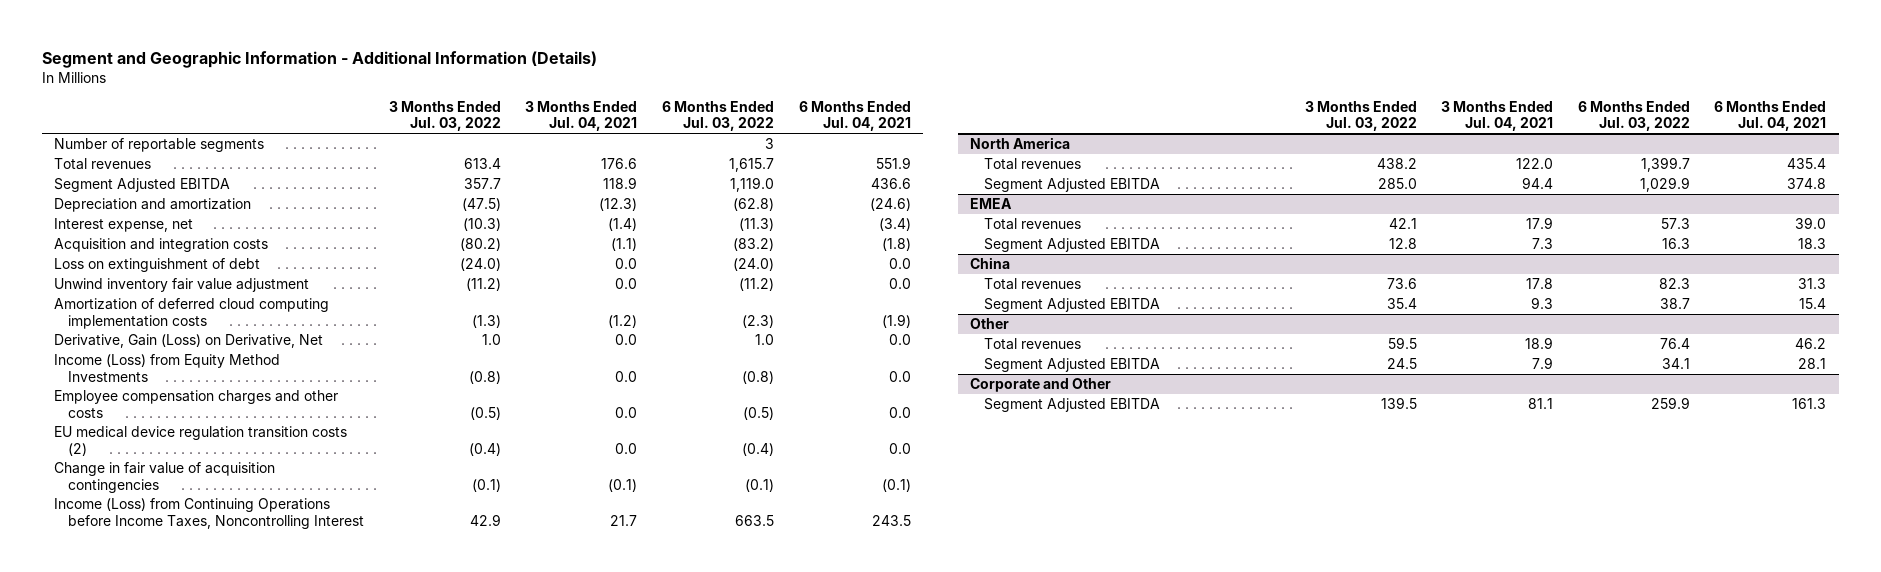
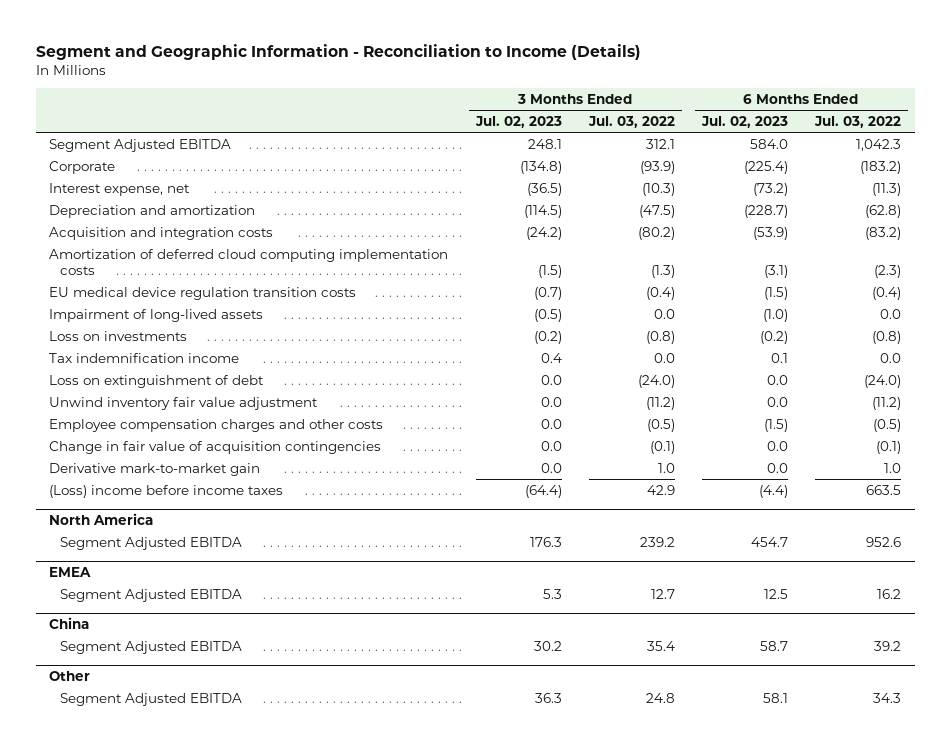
- Segment and Geographic Information - Additional Information (Details)
+ Segment and Geographic Information - Reconciliation to Income (Details)
- | 3 Months Ended Jul. 03, 2022 | 3 Months Ended Jul. 04, 2021 | 6 Months Ended Jul. 03, 2022 | 6 Months Ended Jul. 04, 2021
+ | 3 Months Ended Jul. 02, 2023 | 3 Months Ended Jul. 03, 2022 | 6 Months Ended Jul. 02, 2023 | 6 Months Ended Jul. 03, 2022
- Number of reportable segments | | | 3 |
- Total revenues | 613.4 | 176.6 | 1,615.7 | 551.9
- Segment Adjusted EBITDA | 357.7 | 118.9 | 1,119.0 | 436.6
+ Segment Adjusted EBITDA | 248.1 | 312.1 | 584.0 | 1,042.3
+ Corporate | (134.8) | (93.9) | (225.4) | (183.2)
moved down: Depreciation and amortization | (114.5) | (47.5) | (228.7) | (62.8)
moved up: Amortization of deferred cloud computing implementation costs | (1.5) | (1.3) | (3.1) | (2.3)
+ EU medical device regulation transition costs | (0.7) | (0.4) | (1.5) | (0.4)
+ Impairment of long-lived assets | (0.5) | 0.0 | (1.0) | 0.0
+ Loss on investments | (0.2) | (0.8) | (0.2) | (0.8)
+ Tax indemnification income | 0.4 | 0.0 | 0.1 | 0.0
- Derivative, Gain (Loss) on Derivative, Net | 1.0 | 0.0 | 1.0 | 0.0
- Income (Loss) from Equity Method Investments | (0.8) | 0.0 | (0.8) | 0.0
- EU medical device regulation transition costs (2) | (0.4) | 0.0 | (0.4) | 0.0
- Income (Loss) from Continuing Operations before Income Taxes, Noncontrolling Interest | 42.9 | 21.7 | 663.5 | 243.5
+ Derivative mark-to-market gain | 0.0 | 1.0 | 0.0 | 1.0
+ (Loss) income before income taxes | (64.4) | 42.9 | (4.4) | 663.5
@ North America
- Total revenues | 438.2 | 122.0 | 1,399.7 | 435.4
- Segment Adjusted EBITDA | 285.0 | 94.4 | 1,029.9 | 374.8
+ Segment Adjusted EBITDA | 176.3 | 239.2 | 454.7 | 952.6
@ EMEA
- Total revenues | 42.1 | 17.9 | 57.3 | 39.0
- Segment Adjusted EBITDA | 12.8 | 7.3 | 16.3 | 18.3
+ Segment Adjusted EBITDA | 5.3 | 12.7 | 12.5 | 16.2
@ China
- Total revenues | 73.6 | 17.8 | 82.3 | 31.3
- Segment Adjusted EBITDA | 35.4 | 9.3 | 38.7 | 15.4
+ Segment Adjusted EBITDA | 30.2 | 35.4 | 58.7 | 39.2
@ Other
- Total revenues | 59.5 | 18.9 | 76.4 | 46.2
- Segment Adjusted EBITDA | 24.5 | 7.9 | 34.1 | 28.1
- Corporate and Other
- Segment Adjusted EBITDA | 139.5 | 81.1 | 259.9 | 161.3
@ Other
+ Segment Adjusted EBITDA | 36.3 | 24.8 | 58.1 | 34.3

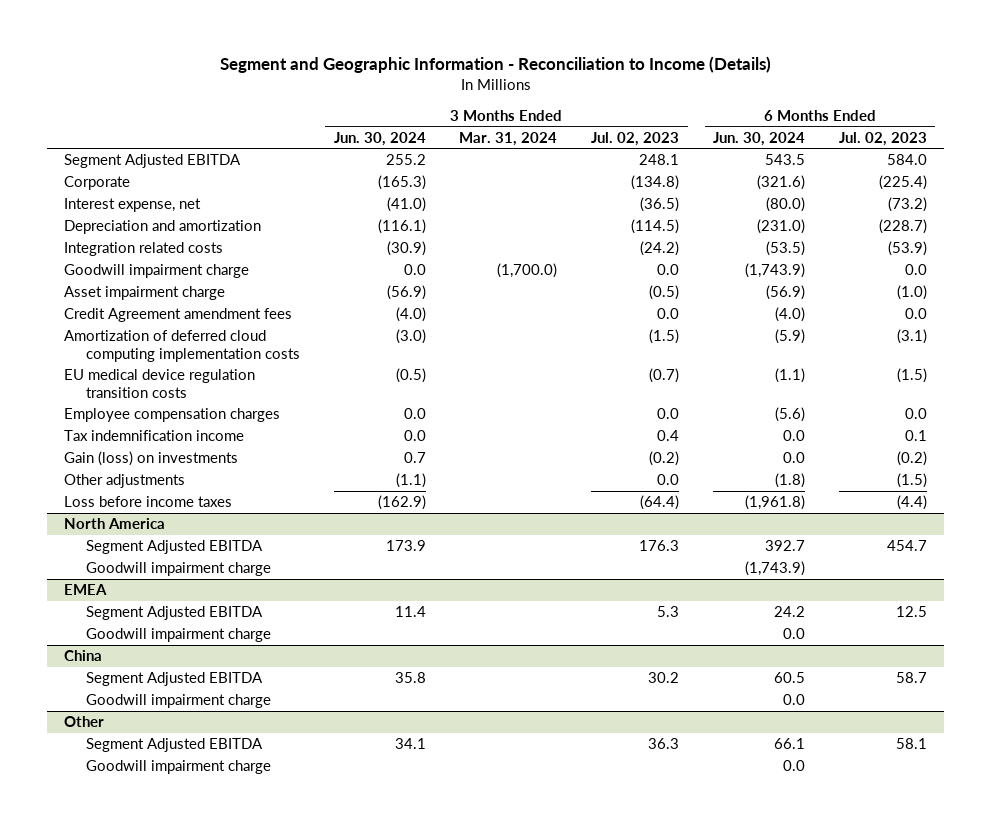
- | 3 Months Ended Jul. 02, 2023 | 3 Months Ended Jul. 03, 2022 | 6 Months Ended Jul. 02, 2023 | 6 Months Ended Jul. 03, 2022
+ | 3 Months Ended Jun. 30, 2024 | 3 Months Ended Mar. 31, 2024 | 3 Months Ended Jul. 02, 2023 | 6 Months Ended Jun. 30, 2024 | 6 Months Ended Jul. 02, 2023
- Acquisition and integration costs | (24.2) | (80.2) | (53.9) | (83.2)
+ Integration related costs | (30.9) | | (24.2) | (53.5) | (53.9)
+ Goodwill impairment charge | 0.0 | (1,700.0) | 0.0 | (1,743.9) | 0.0
+ Asset impairment charge | (56.9) | | (0.5) | (56.9) | (1.0)
+ Credit Agreement amendment fees | (4.0) | | 0.0 | (4.0) | 0.0
- Impairment of long-lived assets | (0.5) | 0.0 | (1.0) | 0.0
- Loss on investments | (0.2) | (0.8) | (0.2) | (0.8)
+ Employee compensation charges | 0.0 | | 0.0 | (5.6) | 0.0
- Loss on extinguishment of debt | 0.0 | (24.0) | 0.0 | (24.0)
- Unwind inventory fair value adjustment | 0.0 | (11.2) | 0.0 | (11.2)
- Employee compensation charges and other costs | 0.0 | (0.5) | (1.5) | (0.5)
- Change in fair value of acquisition contingencies | 0.0 | (0.1) | 0.0 | (0.1)
- Derivative mark-to-market gain | 0.0 | 1.0 | 0.0 | 1.0
- (Loss) income before income taxes | (64.4) | 42.9 | (4.4) | 663.5
+ Gain (loss) on investments | 0.7 | | (0.2) | 0.0 | (0.2)
+ Other adjustments | (1.1) | | 0.0 | (1.8) | (1.5)
+ Loss before income taxes | (162.9) | | (64.4) | (1,961.8) | (4.4)
@ North America
+ Goodwill impairment charge | | | | (1,743.9) |
@ EMEA
+ Goodwill impairment charge | | | | 0.0 |
@ China
+ Goodwill impairment charge | | | | 0.0 |
@ Other
+ Goodwill impairment charge | | | | 0.0 |

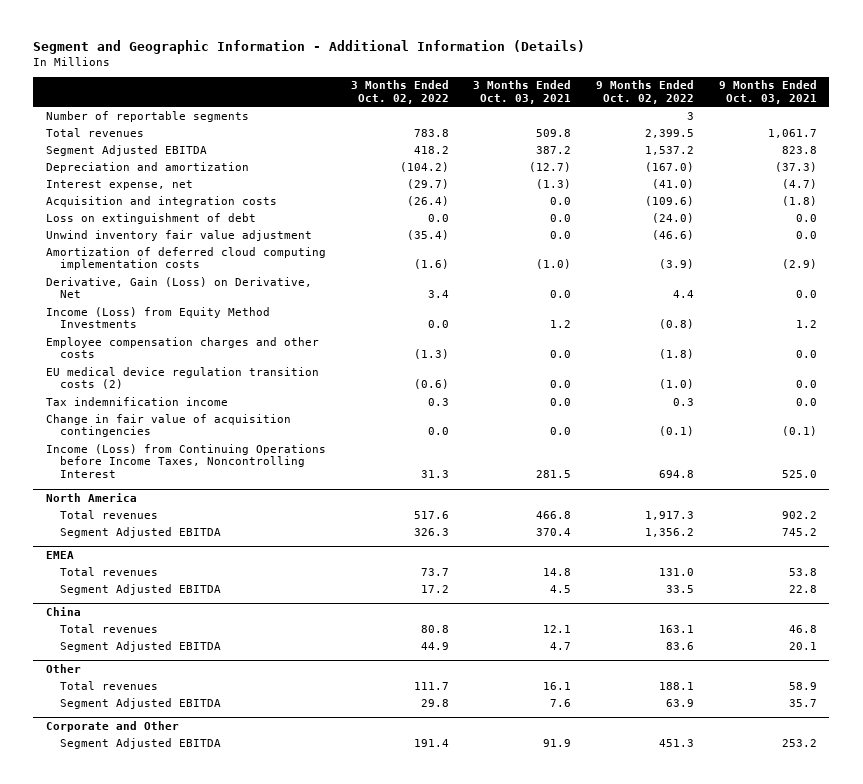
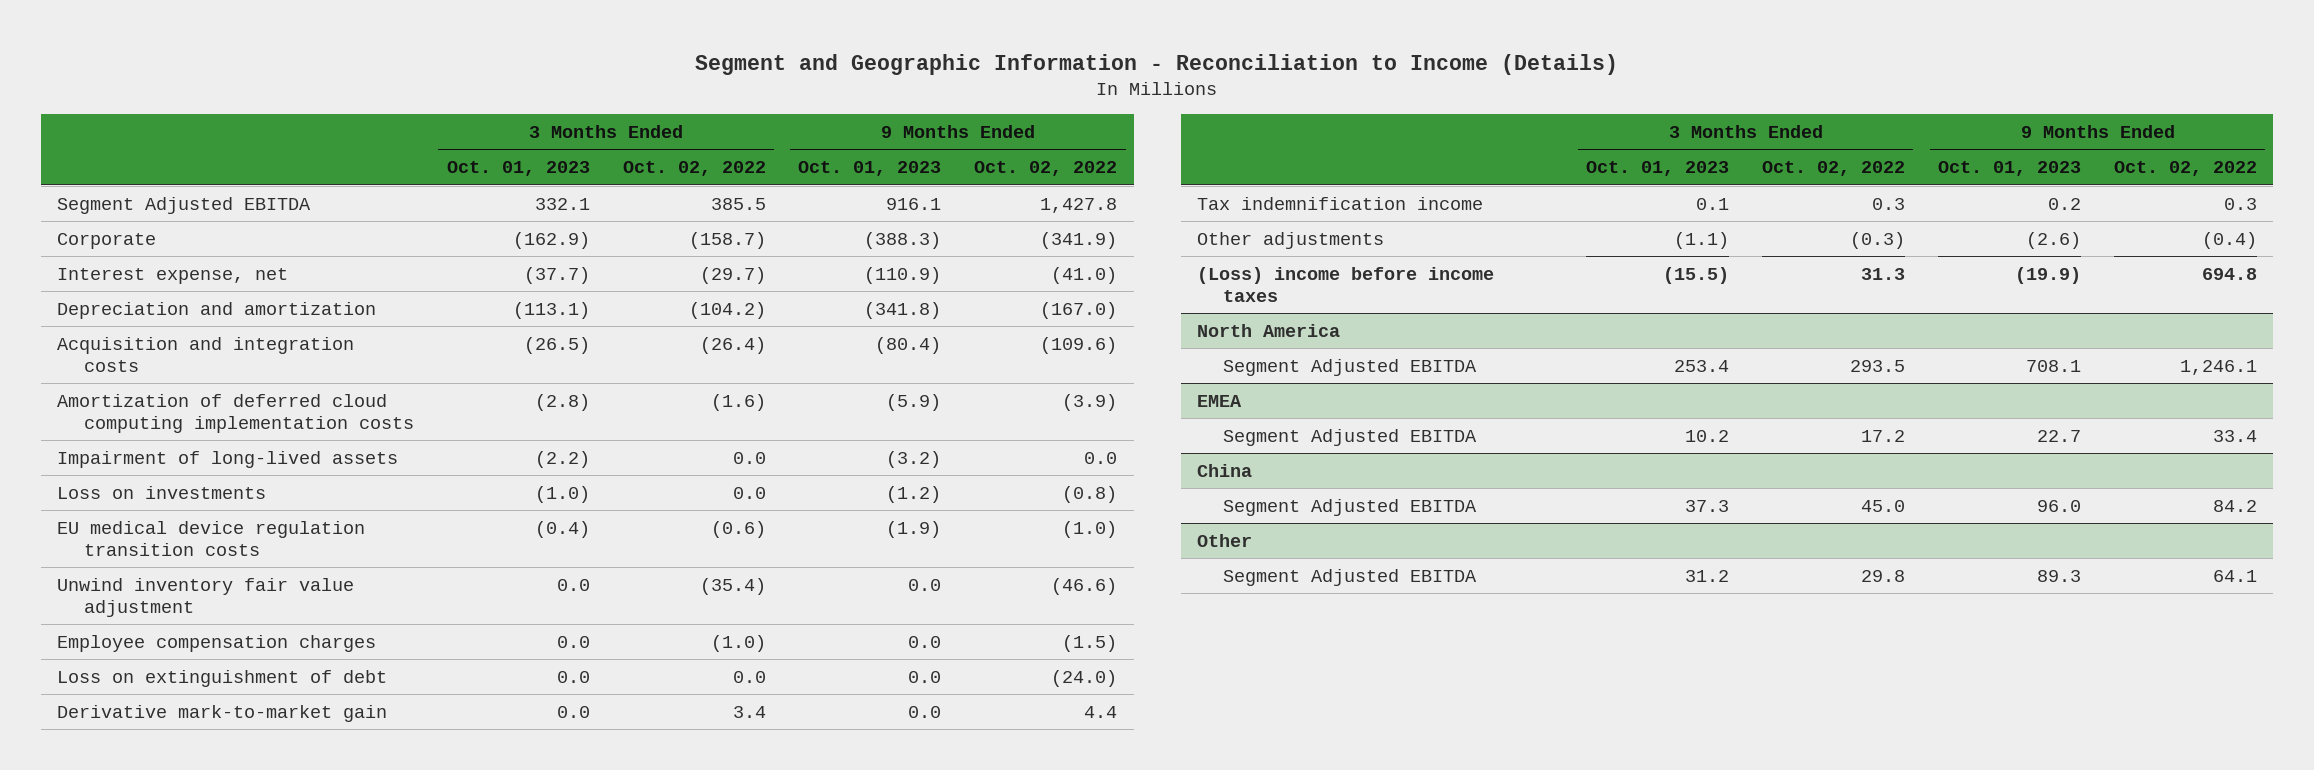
- Segment and Geographic Information - Additional Information (Details)
+ Segment and Geographic Information - Reconciliation to Income (Details)
- | 3 Months Ended Oct. 02, 2022 | 3 Months Ended Oct. 03, 2021 | 9 Months Ended Oct. 02, 2022 | 9 Months Ended Oct. 03, 2021
+ | 3 Months Ended Oct. 01, 2023 | 3 Months Ended Oct. 02, 2022 | 9 Months Ended Oct. 01, 2023 | 9 Months Ended Oct. 02, 2022
- Number of reportable segments | | | 3 |
- Total revenues | 783.8 | 509.8 | 2,399.5 | 1,061.7
- Segment Adjusted EBITDA | 418.2 | 387.2 | 1,537.2 | 823.8
+ Segment Adjusted EBITDA | 332.1 | 385.5 | 916.1 | 1,427.8
+ Corporate | (162.9) | (158.7) | (388.3) | (341.9)
moved down: Depreciation and amortization | (113.1) | (104.2) | (341.8) | (167.0)
- Derivative, Gain (Loss) on Derivative, Net | 3.4 | 0.0 | 4.4 | 0.0
- Income (Loss) from Equity Method Investments | 0.0 | 1.2 | (0.8) | 1.2
- Employee compensation charges and other costs | (1.3) | 0.0 | (1.8) | 0.0
- EU medical device regulation transition costs (2) | (0.6) | 0.0 | (1.0) | 0.0
+ Impairment of long-lived assets | (2.2) | 0.0 | (3.2) | 0.0
+ Loss on investments | (1.0) | 0.0 | (1.2) | (0.8)
+ EU medical device regulation transition costs | (0.4) | (0.6) | (1.9) | (1.0)
moved down: Unwind inventory fair value adjustment | 0.0 | (35.4) | 0.0 | (46.6)
+ Employee compensation charges | 0.0 | (1.0) | 0.0 | (1.5)
moved down: Loss on extinguishment of debt | 0.0 | 0.0 | 0.0 | (24.0)
+ Derivative mark-to-market gain | 0.0 | 3.4 | 0.0 | 4.4
- Change in fair value of acquisition contingencies | 0.0 | 0.0 | (0.1) | (0.1)
- Income (Loss) from Continuing Operations before Income Taxes, Noncontrolling Interest | 31.3 | 281.5 | 694.8 | 525.0
+ Other adjustments | (1.1) | (0.3) | (2.6) | (0.4)
+ (Loss) income before income taxes | (15.5) | 31.3 | (19.9) | 694.8
@ North America
- Total revenues | 517.6 | 466.8 | 1,917.3 | 902.2
- Segment Adjusted EBITDA | 326.3 | 370.4 | 1,356.2 | 745.2
+ Segment Adjusted EBITDA | 253.4 | 293.5 | 708.1 | 1,246.1
@ EMEA
- Total revenues | 73.7 | 14.8 | 131.0 | 53.8
- Segment Adjusted EBITDA | 17.2 | 4.5 | 33.5 | 22.8
+ Segment Adjusted EBITDA | 10.2 | 17.2 | 22.7 | 33.4
@ China
- Total revenues | 80.8 | 12.1 | 163.1 | 46.8
- Segment Adjusted EBITDA | 44.9 | 4.7 | 83.6 | 20.1
+ Segment Adjusted EBITDA | 37.3 | 45.0 | 96.0 | 84.2
@ Other
- Total revenues | 111.7 | 16.1 | 188.1 | 58.9
- Segment Adjusted EBITDA | 29.8 | 7.6 | 63.9 | 35.7
- Corporate and Other
- Segment Adjusted EBITDA | 191.4 | 91.9 | 451.3 | 253.2
@ Other
+ Segment Adjusted EBITDA | 31.2 | 29.8 | 89.3 | 64.1

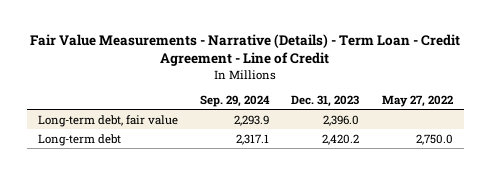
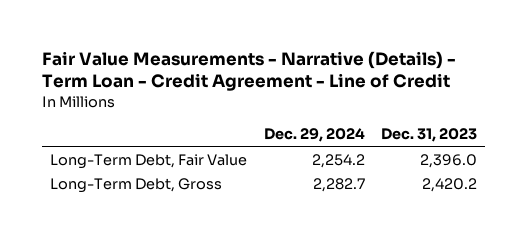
- | Sep. 29, 2024 | Dec. 31, 2023 | May 27, 2022
+ | Dec. 29, 2024 | Dec. 31, 2023
- Long-term debt, fair value | 2,293.9 | 2,396.0 |
- Long-term debt | 2,317.1 | 2,420.2 | 2,750.0
+ Long-Term Debt, Fair Value | 2,254.2 | 2,396.0
+ Long-Term Debt, Gross | 2,282.7 | 2,420.2

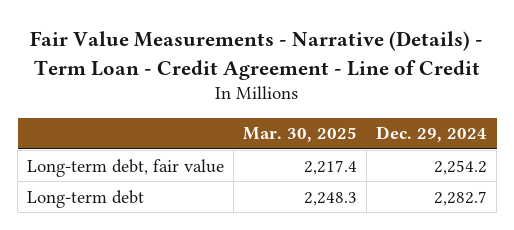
- | Dec. 29, 2024 | Dec. 31, 2023
+ | Mar. 30, 2025 | Dec. 29, 2024
- Long-Term Debt, Fair Value | 2,254.2 | 2,396.0
- Long-Term Debt, Gross | 2,282.7 | 2,420.2
+ Long-term debt, fair value | 2,217.4 | 2,254.2
+ Long-term debt | 2,248.3 | 2,282.7

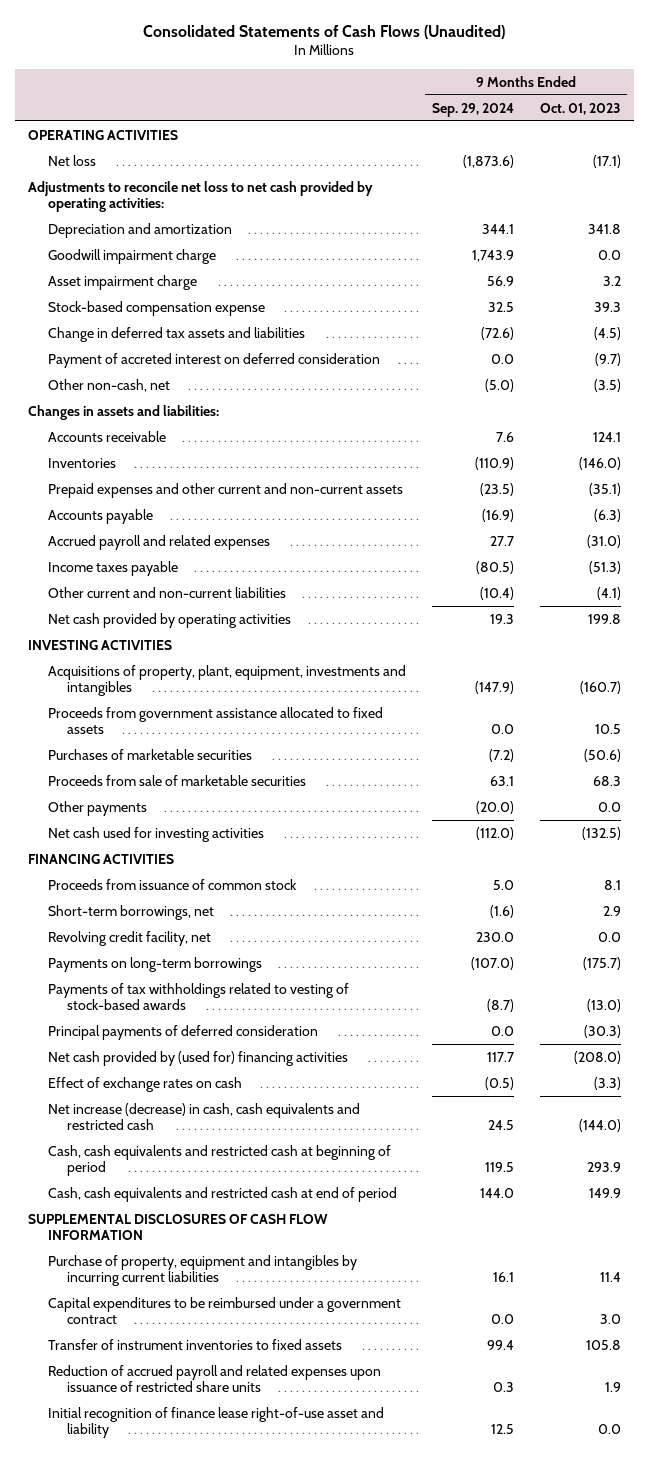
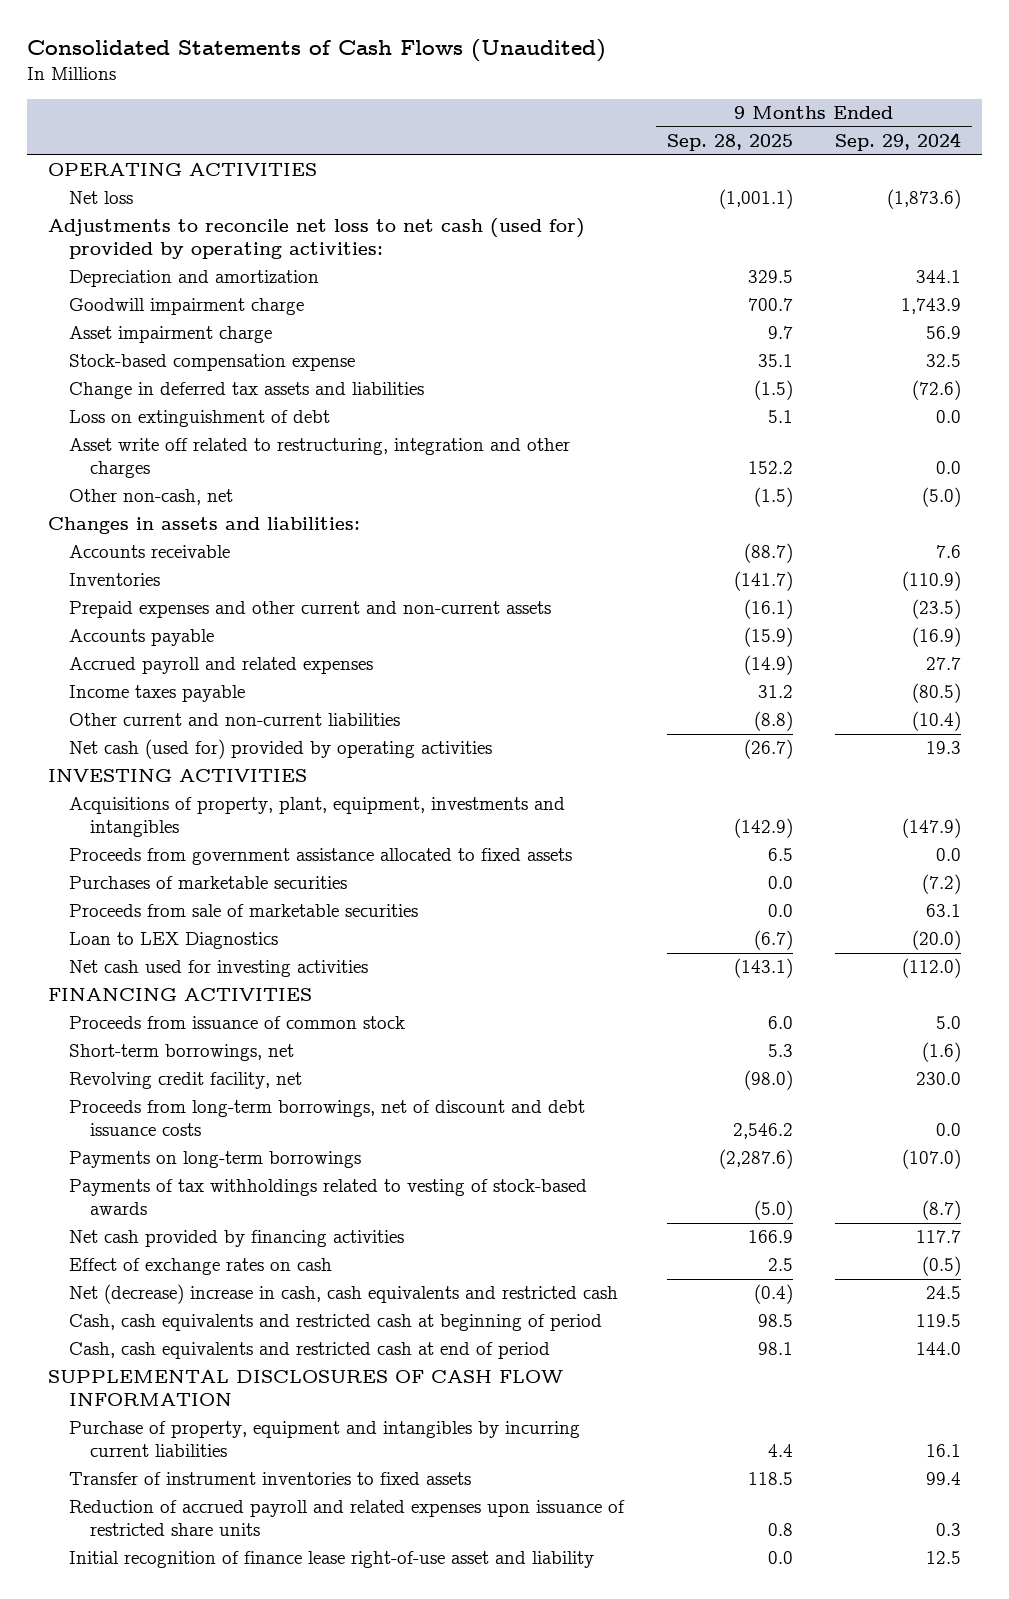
- | 9 Months Ended Sep. 29, 2024 | 9 Months Ended Oct. 01, 2023
+ | 9 Months Ended Sep. 28, 2025 | 9 Months Ended Sep. 29, 2024
- Adjustments to reconcile net loss to net cash provided by operating activities:
+ Adjustments to reconcile net loss to net cash (used for) provided by operating activities:
- Payment of accreted interest on deferred consideration | 0.0 | (9.7)
+ Loss on extinguishment of debt | 5.1 | 0.0
+ Asset write off related to restructuring, integration and other charges | 152.2 | 0.0
- Net cash provided by operating activities | 19.3 | 199.8
+ Net cash (used for) provided by operating activities | (26.7) | 19.3
- Other payments | (20.0) | 0.0
+ Loan to LEX Diagnostics | (6.7) | (20.0)
+ Proceeds from long-term borrowings, net of discount and debt issuance costs | 2,546.2 | 0.0
- Principal payments of deferred consideration | 0.0 | (30.3)
- Net cash provided by (used for) financing activities | 117.7 | (208.0)
+ Net cash provided by financing activities | 166.9 | 117.7
- Net increase (decrease) in cash, cash equivalents and restricted cash | 24.5 | (144.0)
+ Net (decrease) increase in cash, cash equivalents and restricted cash | (0.4) | 24.5
- Capital expenditures to be reimbursed under a government contract | 0.0 | 3.0

